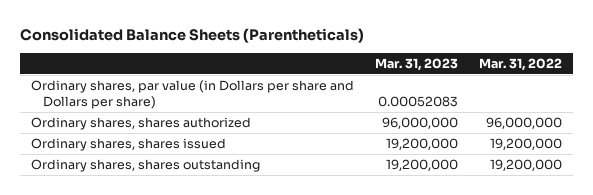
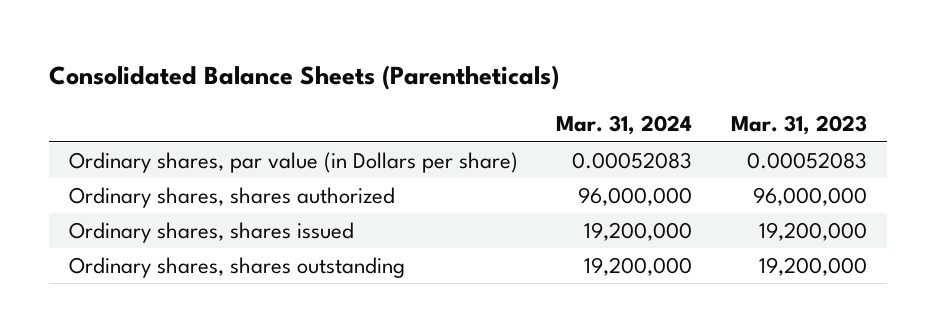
- | Mar. 31, 2023 | Mar. 31, 2022
+ | Mar. 31, 2024 | Mar. 31, 2023
- Ordinary shares, par value (in Dollars per share and Dollars per share) | 0.00052083 |
+ Ordinary shares, par value (in Dollars per share) | 0.00052083 | 0.00052083

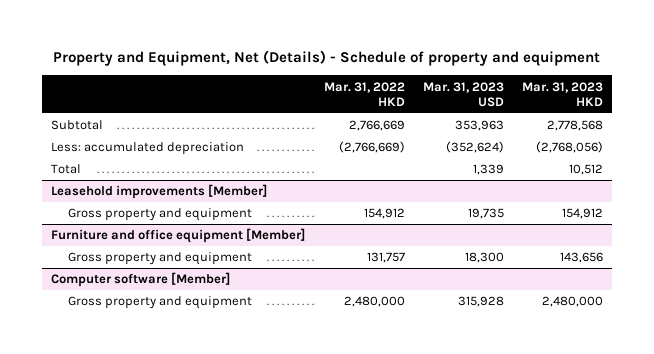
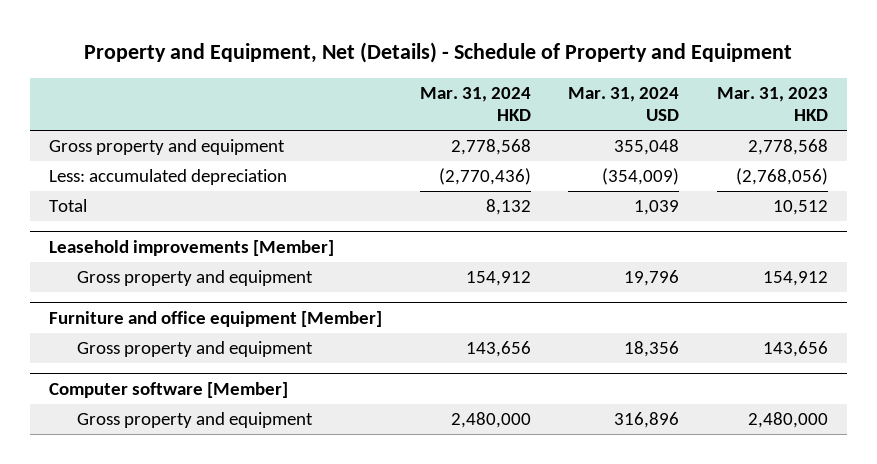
- Property and Equipment, Net (Details) - Schedule of property and equipment
+ Property and Equipment, Net (Details) - Schedule of Property and Equipment
- | Mar. 31, 2022 HKD | Mar. 31, 2023 USD | Mar. 31, 2023 HKD
+ | Mar. 31, 2024 HKD | Mar. 31, 2024 USD | Mar. 31, 2023 HKD
- Subtotal | 2,766,669 | 353,963 | 2,778,568
+ Gross property and equipment | 2,778,568 | 355,048 | 2,778,568

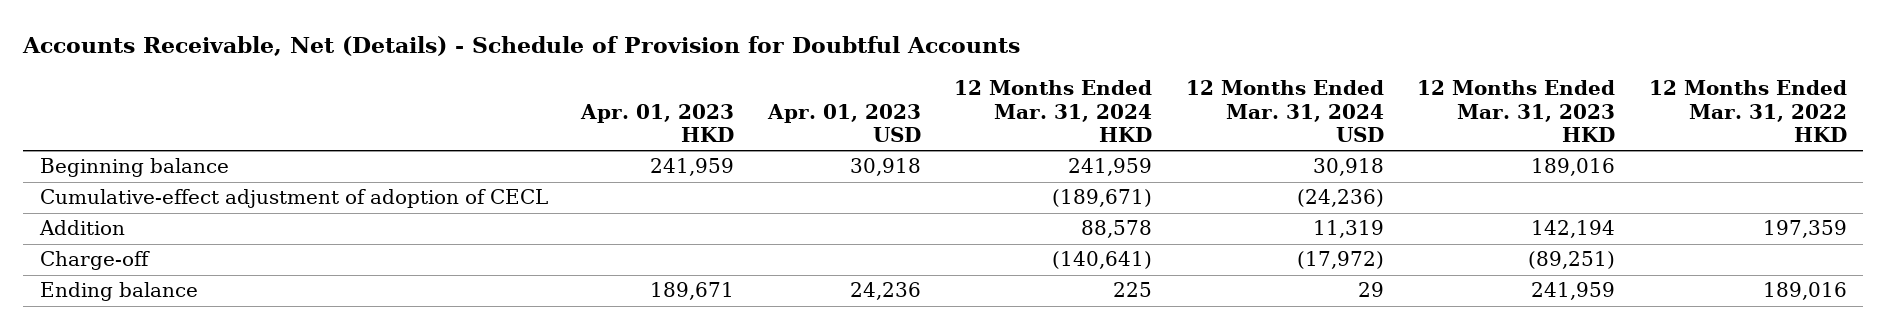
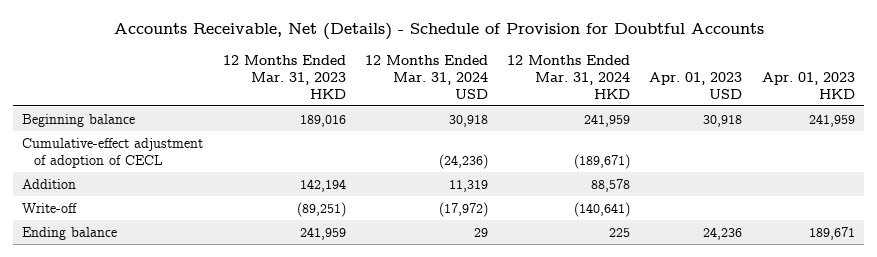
- | Apr. 01, 2023 HKD | Apr. 01, 2023 USD | 12 Months Ended Mar. 31, 2024 HKD | 12 Months Ended Mar. 31, 2024 USD | 12 Months Ended Mar. 31, 2023 HKD | 12 Months Ended Mar. 31, 2022 HKD
+ | 12 Months Ended Mar. 31, 2023 HKD | 12 Months Ended Mar. 31, 2024 USD | 12 Months Ended Mar. 31, 2024 HKD | Apr. 01, 2023 USD | Apr. 01, 2023 HKD
- Charge-off | | | (140,641) | (17,972) | (89,251) |
+ Write-off | (89,251) | (17,972) | (140,641) | |

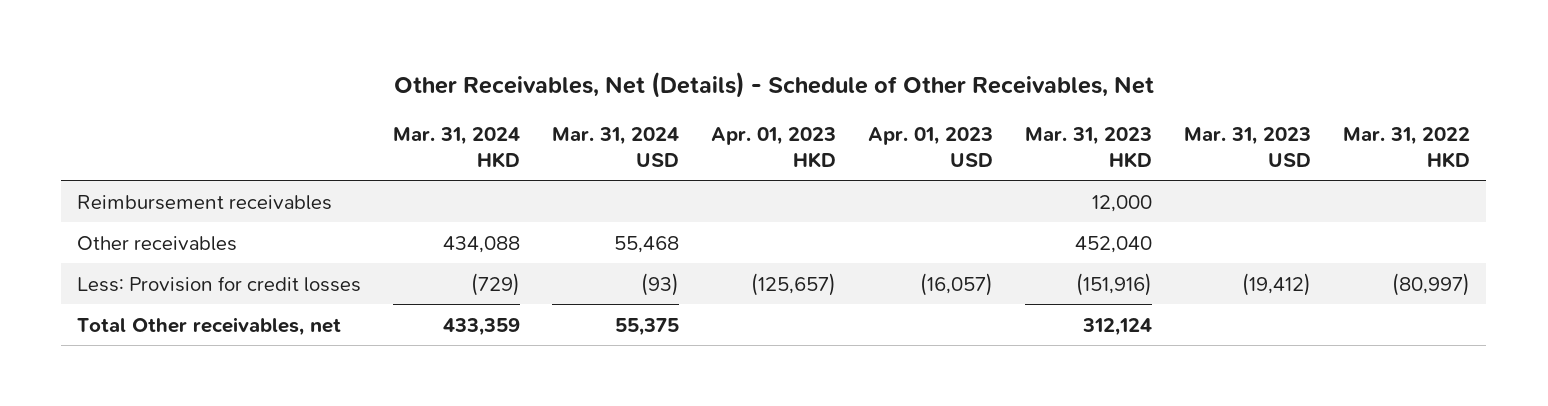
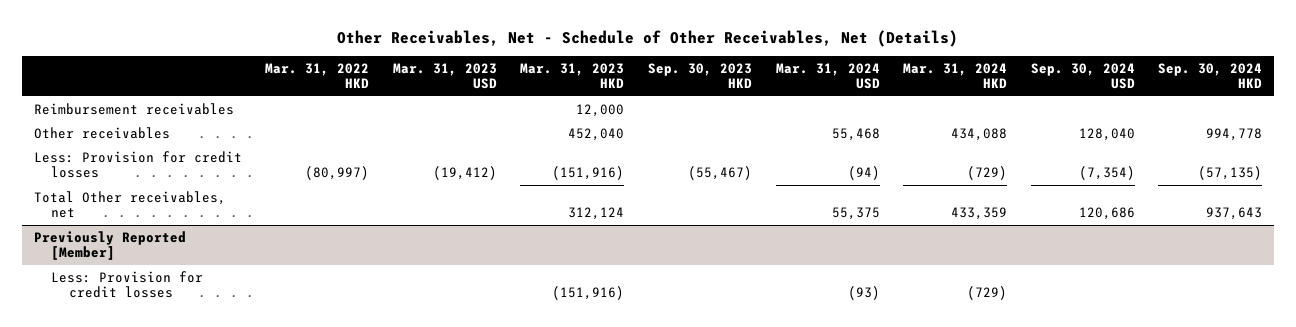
- Other Receivables, Net (Details) - Schedule of Other Receivables, Net
+ Other Receivables, Net - Schedule of Other Receivables, Net (Details)
- | Mar. 31, 2024 HKD | Mar. 31, 2024 USD | Apr. 01, 2023 HKD | Apr. 01, 2023 USD | Mar. 31, 2023 HKD | Mar. 31, 2023 USD | Mar. 31, 2022 HKD
+ | Mar. 31, 2022 HKD | Mar. 31, 2023 USD | Mar. 31, 2023 HKD | Sep. 30, 2023 HKD | Mar. 31, 2024 USD | Mar. 31, 2024 HKD | Sep. 30, 2024 USD | Sep. 30, 2024 HKD
- Less: Provision for credit losses | (729) | (93) | (125,657) | (16,057) | (151,916) | (19,412) | (80,997)
+ Less: Provision for credit losses | (80,997) | (19,412) | (151,916) | (55,467) | (94) | (729) | (7,354) | (57,135)
+ Previously Reported [Member]
+ Less: Provision for credit losses | | | (151,916) | | (93) | (729) | |

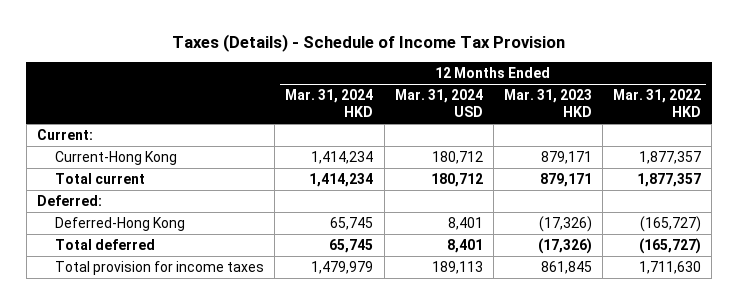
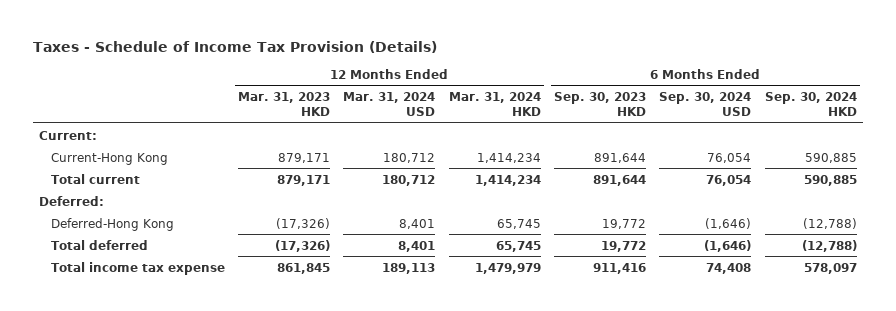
- Taxes (Details) - Schedule of Income Tax Provision
+ Taxes - Schedule of Income Tax Provision (Details)
- | 12 Months Ended Mar. 31, 2024 HKD | 12 Months Ended Mar. 31, 2024 USD | 12 Months Ended Mar. 31, 2023 HKD | 12 Months Ended Mar. 31, 2022 HKD
+ | 12 Months Ended Mar. 31, 2023 HKD | 12 Months Ended Mar. 31, 2024 USD | 12 Months Ended Mar. 31, 2024 HKD | 6 Months Ended Sep. 30, 2023 HKD | 6 Months Ended Sep. 30, 2024 USD | 6 Months Ended Sep. 30, 2024 HKD
- Total provision for income taxes | 1,479,979 | 189,113 | 861,845 | 1,711,630
+ Total income tax expense | 861,845 | 189,113 | 1,479,979 | 911,416 | 74,408 | 578,097

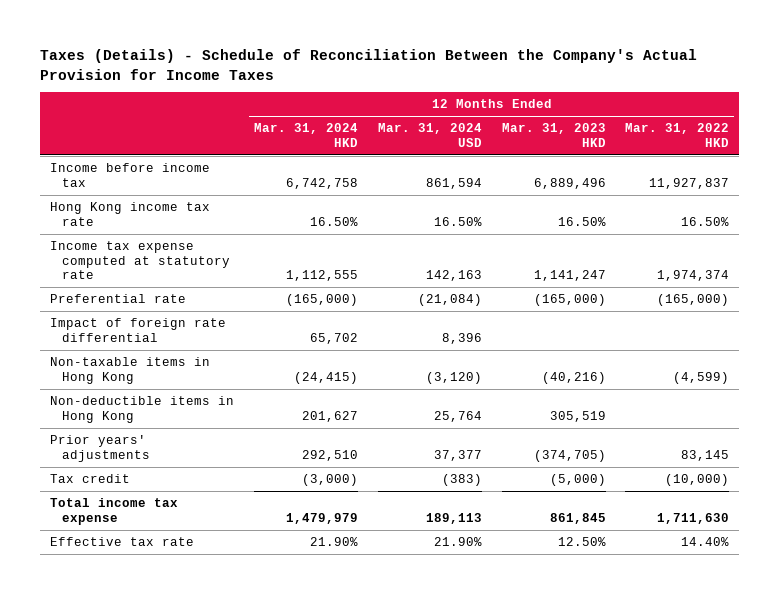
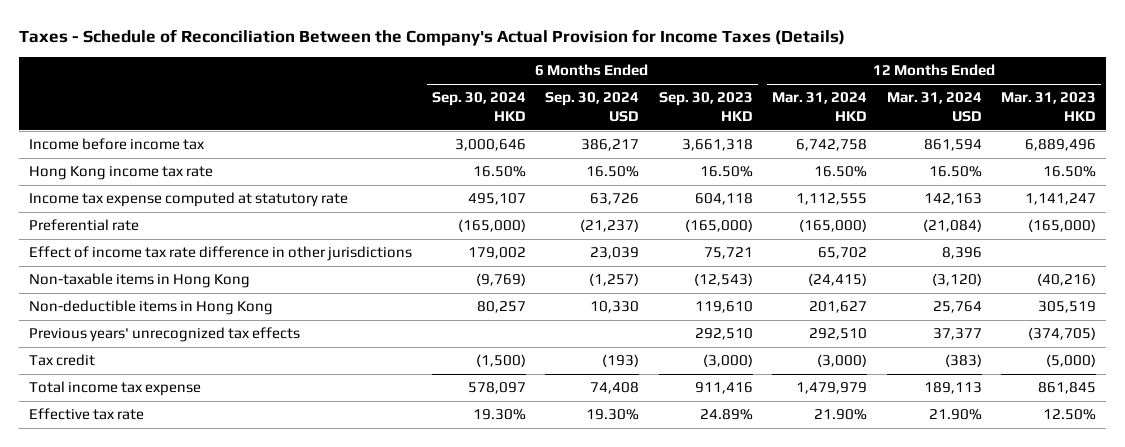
- Taxes (Details) - Schedule of Reconciliation Between the Company's Actual Provision for Income Taxes
+ Taxes - Schedule of Reconciliation Between the Company's Actual Provision for Income Taxes (Details)
- | 12 Months Ended Mar. 31, 2024 HKD | 12 Months Ended Mar. 31, 2024 USD | 12 Months Ended Mar. 31, 2023 HKD | 12 Months Ended Mar. 31, 2022 HKD
+ | 6 Months Ended Sep. 30, 2024 HKD | 6 Months Ended Sep. 30, 2024 USD | 6 Months Ended Sep. 30, 2023 HKD | 12 Months Ended Mar. 31, 2024 HKD | 12 Months Ended Mar. 31, 2024 USD | 12 Months Ended Mar. 31, 2023 HKD
- Impact of foreign rate differential | 65,702 | 8,396 | |
+ Effect of income tax rate difference in other jurisdictions | 179,002 | 23,039 | 75,721 | 65,702 | 8,396 |
- Prior years' adjustments | 292,510 | 37,377 | (374,705) | 83,145
+ Previous years' unrecognized tax effects | | | 292,510 | 292,510 | 37,377 | (374,705)

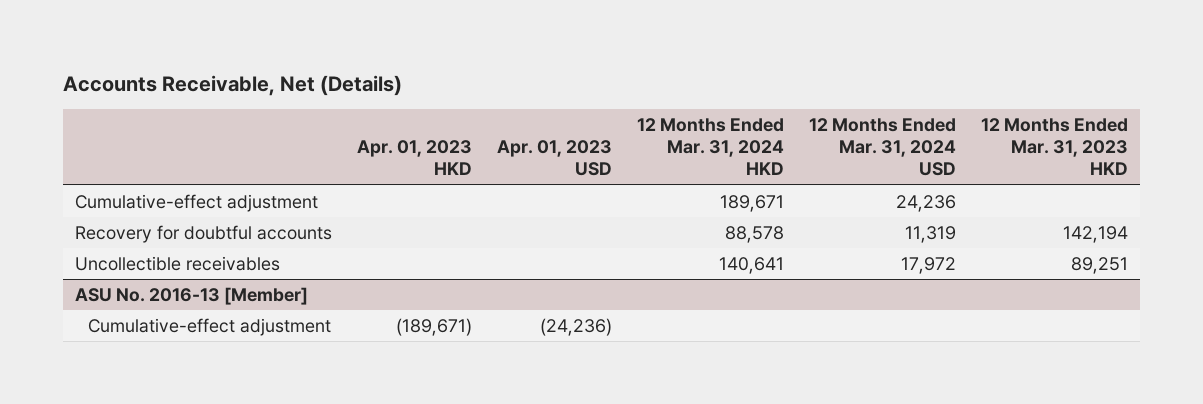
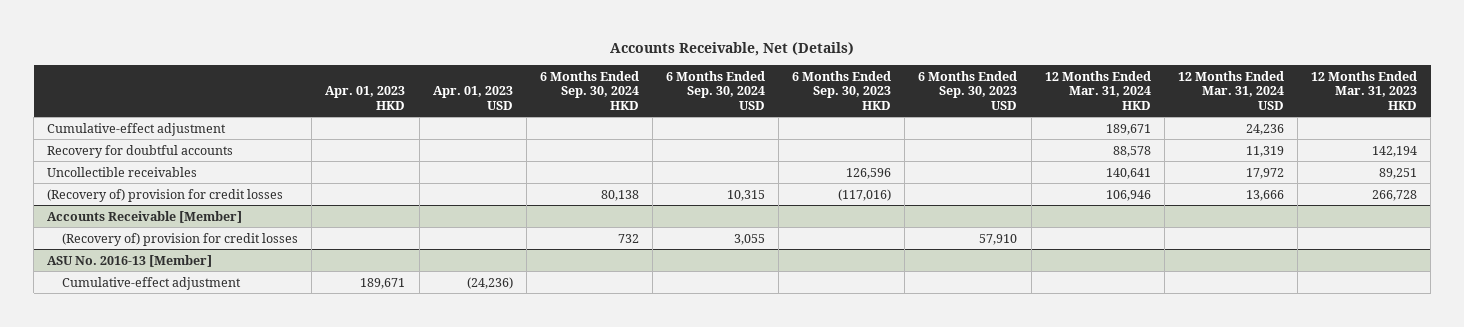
- | Apr. 01, 2023 HKD | Apr. 01, 2023 USD | 12 Months Ended Mar. 31, 2024 HKD | 12 Months Ended Mar. 31, 2024 USD | 12 Months Ended Mar. 31, 2023 HKD
+ | Apr. 01, 2023 HKD | Apr. 01, 2023 USD | 6 Months Ended Sep. 30, 2024 HKD | 6 Months Ended Sep. 30, 2024 USD | 6 Months Ended Sep. 30, 2023 HKD | 6 Months Ended Sep. 30, 2023 USD | 12 Months Ended Mar. 31, 2024 HKD | 12 Months Ended Mar. 31, 2024 USD | 12 Months Ended Mar. 31, 2023 HKD
+ (Recovery of) provision for credit losses | | | 80,138 | 10,315 | (117,016) | | 106,946 | 13,666 | 266,728
+ Accounts Receivable [Member]
+ (Recovery of) provision for credit losses | | | 732 | 3,055 | | 57,910 | | |
@ ASU No. 2016-13 [Member]
- Cumulative-effect adjustment | (189,671) | (24,236) | | |
+ Cumulative-effect adjustment | 189,671 | (24,236) | | | | | | |

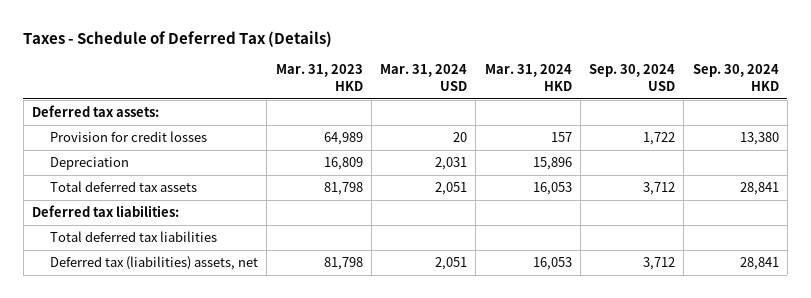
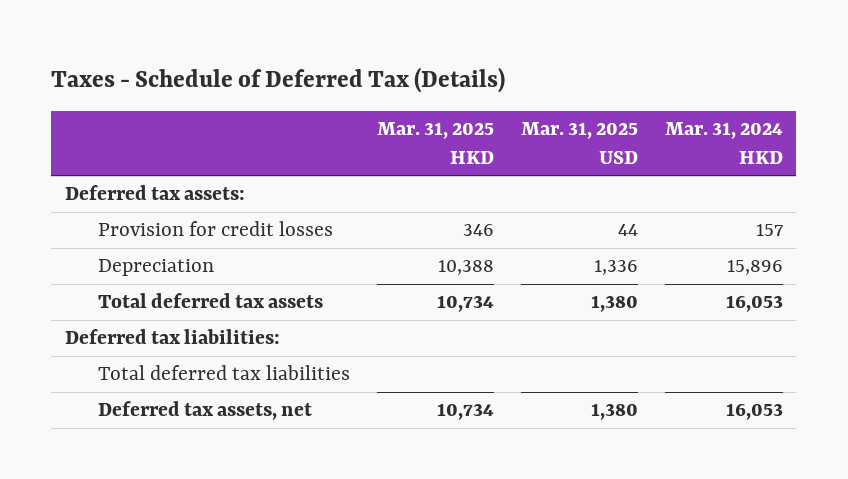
- | Mar. 31, 2023 HKD | Mar. 31, 2024 USD | Mar. 31, 2024 HKD | Sep. 30, 2024 USD | Sep. 30, 2024 HKD
+ | Mar. 31, 2025 HKD | Mar. 31, 2025 USD | Mar. 31, 2024 HKD
- Deferred tax (liabilities) assets, net | 81,798 | 2,051 | 16,053 | 3,712 | 28,841
+ Deferred tax assets, net | 10,734 | 1,380 | 16,053

